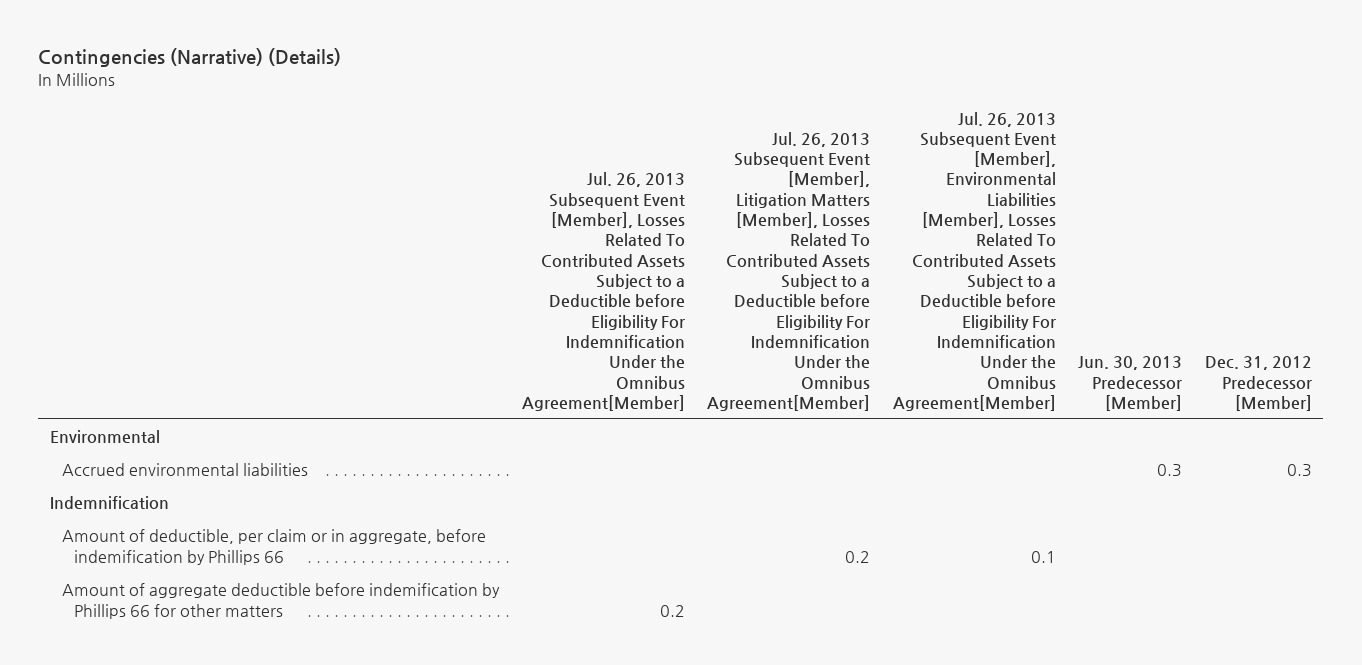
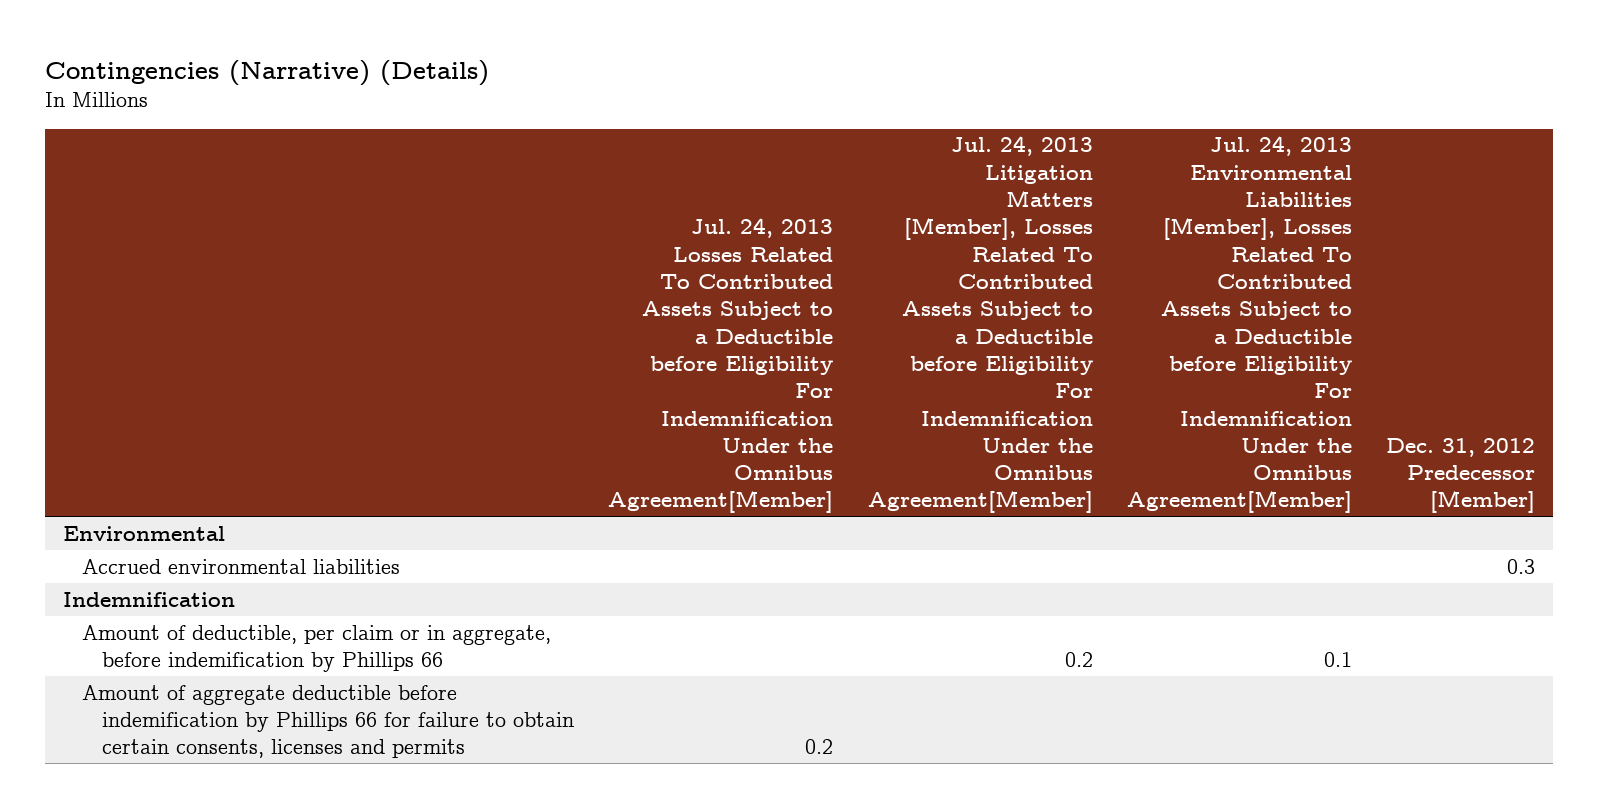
- | Jul. 26, 2013 Subsequent Event [Member], Losses Related To Contributed Assets Subject to a Deductible before Eligibility For Indemnification Under the Omnibus Agreement[Member] | Jul. 26, 2013 Subsequent Event [Member], Litigation Matters [Member], Losses Related To Contributed Assets Subject to a Deductible before Eligibility For Indemnification Under the Omnibus Agreement[Member] | Jul. 26, 2013 Subsequent Event [Member], Environmental Liabilities [Member], Losses Related To Contributed Assets Subject to a Deductible before Eligibility For Indemnification Under the Omnibus Agreement[Member] | Jun. 30, 2013 Predecessor [Member] | Dec. 31, 2012 Predecessor [Member]
+ | Jul. 24, 2013 Losses Related To Contributed Assets Subject to a Deductible before Eligibility For Indemnification Under the Omnibus Agreement[Member] | Jul. 24, 2013 Litigation Matters [Member], Losses Related To Contributed Assets Subject to a Deductible before Eligibility For Indemnification Under the Omnibus Agreement[Member] | Jul. 24, 2013 Environmental Liabilities [Member], Losses Related To Contributed Assets Subject to a Deductible before Eligibility For Indemnification Under the Omnibus Agreement[Member] | Dec. 31, 2012 Predecessor [Member]
- Amount of aggregate deductible before indemification by Phillips 66 for other matters | 0.2 | | | |
+ Amount of aggregate deductible before indemification by Phillips 66 for failure to obtain certain consents, licenses and permits | 0.2 | | |

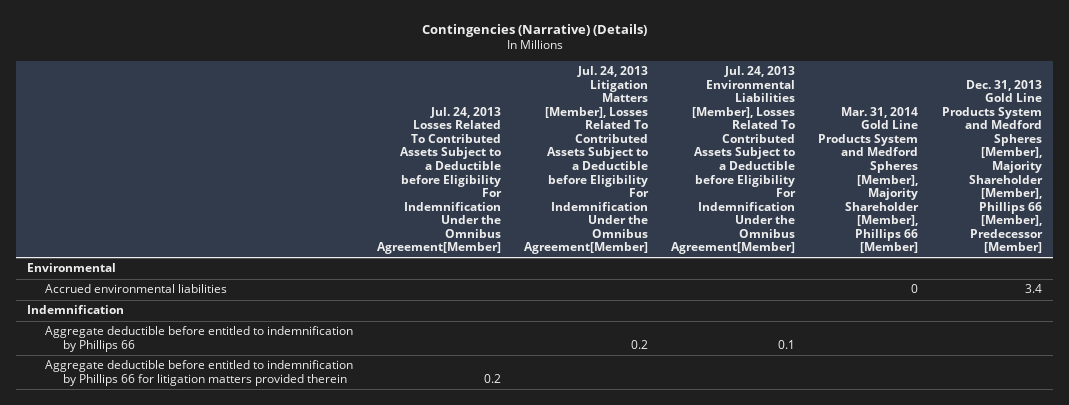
- | Jul. 24, 2013 Losses Related To Contributed Assets Subject to a Deductible before Eligibility For Indemnification Under the Omnibus Agreement[Member] | Jul. 24, 2013 Litigation Matters [Member], Losses Related To Contributed Assets Subject to a Deductible before Eligibility For Indemnification Under the Omnibus Agreement[Member] | Jul. 24, 2013 Environmental Liabilities [Member], Losses Related To Contributed Assets Subject to a Deductible before Eligibility For Indemnification Under the Omnibus Agreement[Member] | Dec. 31, 2012 Predecessor [Member]
+ | Jul. 24, 2013 Losses Related To Contributed Assets Subject to a Deductible before Eligibility For Indemnification Under the Omnibus Agreement[Member] | Jul. 24, 2013 Litigation Matters [Member], Losses Related To Contributed Assets Subject to a Deductible before Eligibility For Indemnification Under the Omnibus Agreement[Member] | Jul. 24, 2013 Environmental Liabilities [Member], Losses Related To Contributed Assets Subject to a Deductible before Eligibility For Indemnification Under the Omnibus Agreement[Member] | Mar. 31, 2014 Gold Line Products System and Medford Spheres [Member], Majority Shareholder [Member], Phillips 66 [Member] | Dec. 31, 2013 Gold Line Products System and Medford Spheres [Member], Majority Shareholder [Member], Phillips 66 [Member], Predecessor [Member]
- Amount of deductible, per claim or in aggregate, before indemification by Phillips 66 | | 0.2 | 0.1 |
- Amount of aggregate deductible before indemification by Phillips 66 for failure to obtain certain consents, licenses and permits | 0.2 | | |
+ Aggregate deductible before entitled to indemnification by Phillips 66 | | 0.2 | 0.1 | |
+ Aggregate deductible before entitled to indemnification by Phillips 66 for litigation matters provided therein | 0.2 | | | |

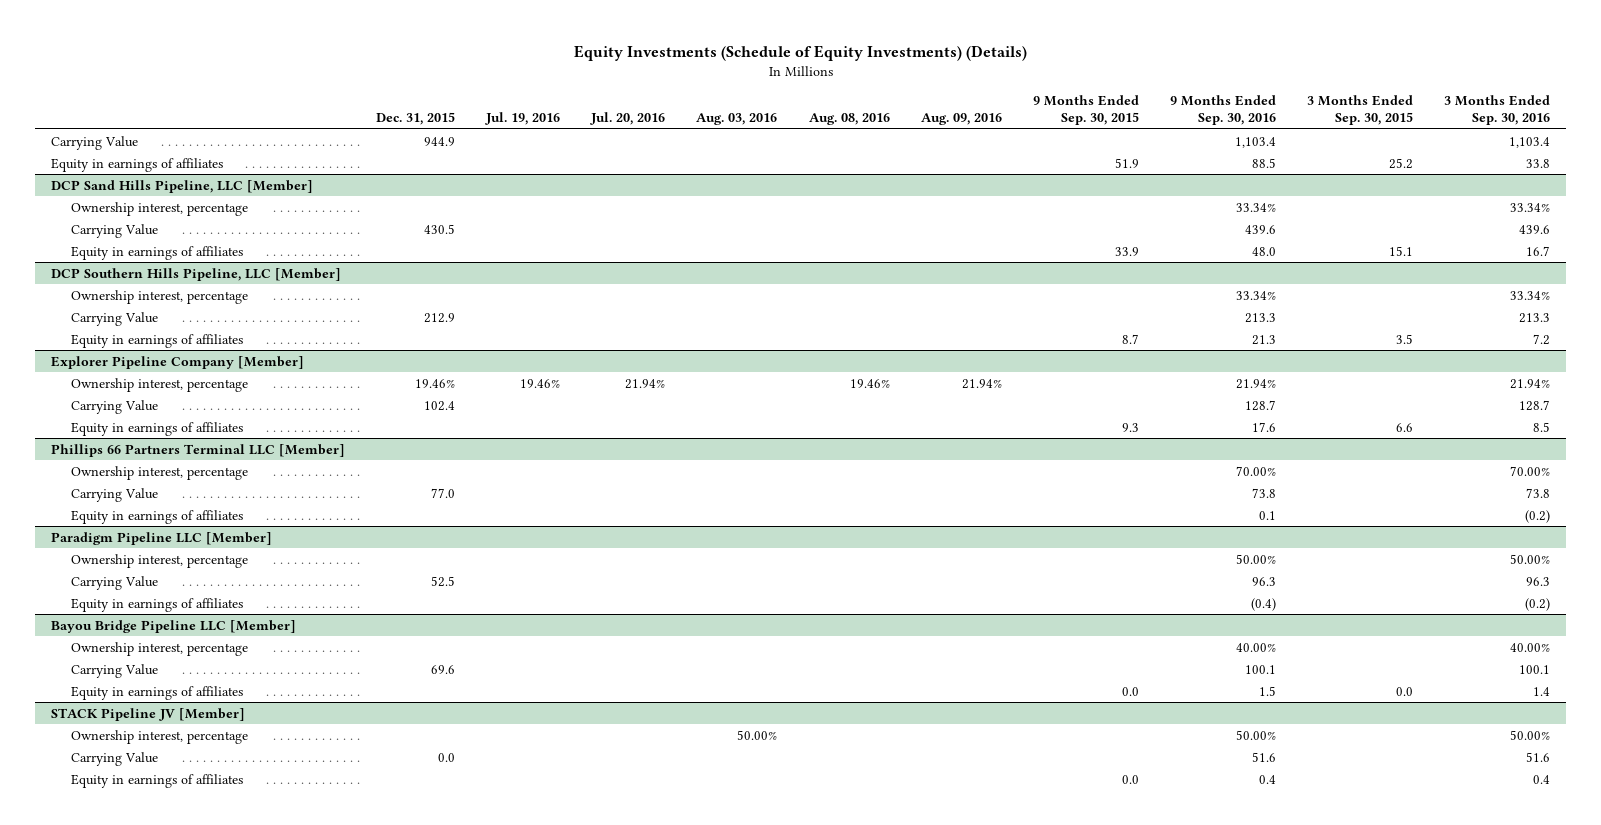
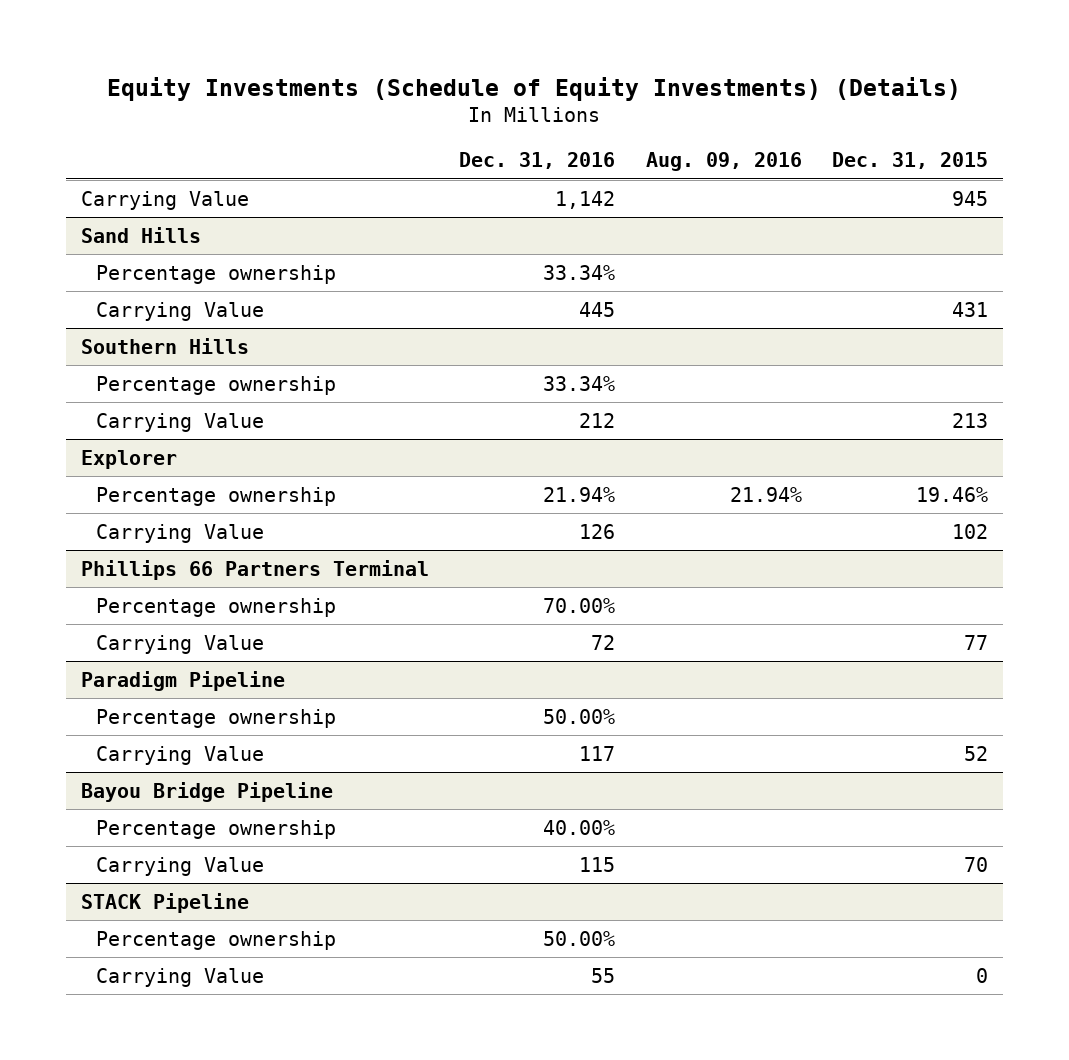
- | Dec. 31, 2015 | Jul. 19, 2016 | Jul. 20, 2016 | Aug. 03, 2016 | Aug. 08, 2016 | Aug. 09, 2016 | 9 Months Ended Sep. 30, 2015 | 9 Months Ended Sep. 30, 2016 | 3 Months Ended Sep. 30, 2015 | 3 Months Ended Sep. 30, 2016
+ | Dec. 31, 2016 | Aug. 09, 2016 | Dec. 31, 2015
- Carrying Value | 944.9 | | | | | | | 1,103.4 | | 1,103.4
- Equity in earnings of affiliates | | | | | | | 51.9 | 88.5 | 25.2 | 33.8
- DCP Sand Hills Pipeline, LLC [Member]
- Ownership interest, percentage | | | | | | | | 33.34% | | 33.34%
- Carrying Value | 430.5 | | | | | | | 439.6 | | 439.6
- Equity in earnings of affiliates | | | | | | | 33.9 | 48.0 | 15.1 | 16.7
- DCP Southern Hills Pipeline, LLC [Member]
- Ownership interest, percentage | | | | | | | | 33.34% | | 33.34%
- Carrying Value | 212.9 | | | | | | | 213.3 | | 213.3
- Equity in earnings of affiliates | | | | | | | 8.7 | 21.3 | 3.5 | 7.2
- Explorer Pipeline Company [Member]
- Ownership interest, percentage | 19.46% | 19.46% | 21.94% | | 19.46% | 21.94% | | 21.94% | | 21.94%
- Carrying Value | 102.4 | | | | | | | 128.7 | | 128.7
- Equity in earnings of affiliates | | | | | | | 9.3 | 17.6 | 6.6 | 8.5
- Phillips 66 Partners Terminal LLC [Member]
- Ownership interest, percentage | | | | | | | | 70.00% | | 70.00%
- Carrying Value | 77.0 | | | | | | | 73.8 | | 73.8
- Equity in earnings of affiliates | | | | | | | | 0.1 | | (0.2)
- Paradigm Pipeline LLC [Member]
- Ownership interest, percentage | | | | | | | | 50.00% | | 50.00%
- Carrying Value | 52.5 | | | | | | | 96.3 | | 96.3
- Equity in earnings of affiliates | | | | | | | | (0.4) | | (0.2)
- Bayou Bridge Pipeline LLC [Member]
- Ownership interest, percentage | | | | | | | | 40.00% | | 40.00%
- Carrying Value | 69.6 | | | | | | | 100.1 | | 100.1
- Equity in earnings of affiliates | | | | | | | 0.0 | 1.5 | 0.0 | 1.4
- STACK Pipeline JV [Member]
- Ownership interest, percentage | | | | 50.00% | | | | 50.00% | | 50.00%
- Carrying Value | 0.0 | | | | | | | 51.6 | | 51.6
- Equity in earnings of affiliates | | | | | | | 0.0 | 0.4 | | 0.4
+ Carrying Value | 1,142 | | 945
+ Sand Hills
+ Percentage ownership | 33.34% | |
+ Carrying Value | 445 | | 431
+ Southern Hills
+ Percentage ownership | 33.34% | |
+ Carrying Value | 212 | | 213
+ Explorer
+ Percentage ownership | 21.94% | 21.94% | 19.46%
+ Carrying Value | 126 | | 102
+ Phillips 66 Partners Terminal
+ Percentage ownership | 70.00% | |
+ Carrying Value | 72 | | 77
+ Paradigm Pipeline
+ Percentage ownership | 50.00% | |
+ Carrying Value | 117 | | 52
+ Bayou Bridge Pipeline
+ Percentage ownership | 40.00% | |
+ Carrying Value | 115 | | 70
+ STACK Pipeline
+ Percentage ownership | 50.00% | |
+ Carrying Value | 55 | | 0

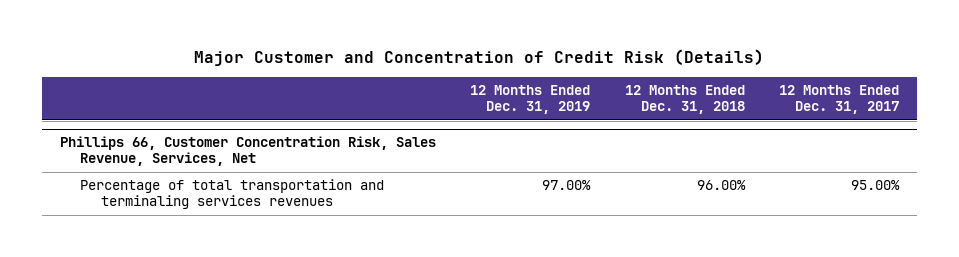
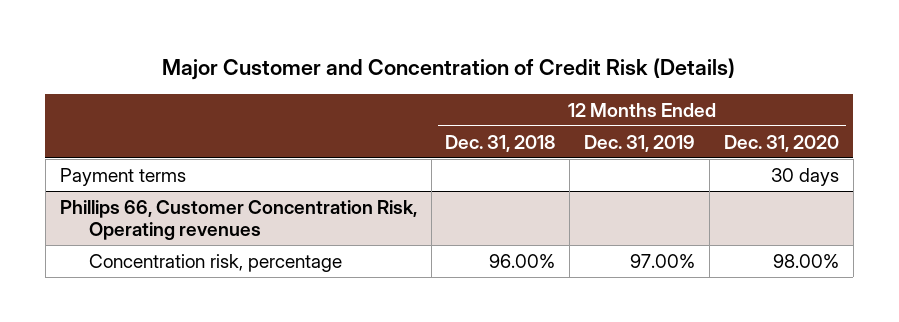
- | 12 Months Ended Dec. 31, 2019 | 12 Months Ended Dec. 31, 2018 | 12 Months Ended Dec. 31, 2017
+ | 12 Months Ended Dec. 31, 2018 | 12 Months Ended Dec. 31, 2019 | 12 Months Ended Dec. 31, 2020
- Phillips 66, Customer Concentration Risk, Sales Revenue, Services, Net
- Percentage of total transportation and terminaling services revenues | 97.00% | 96.00% | 95.00%
+ Payment terms | | | 30 days
+ Phillips 66, Customer Concentration Risk, Operating revenues
+ Concentration risk, percentage | 96.00% | 97.00% | 98.00%

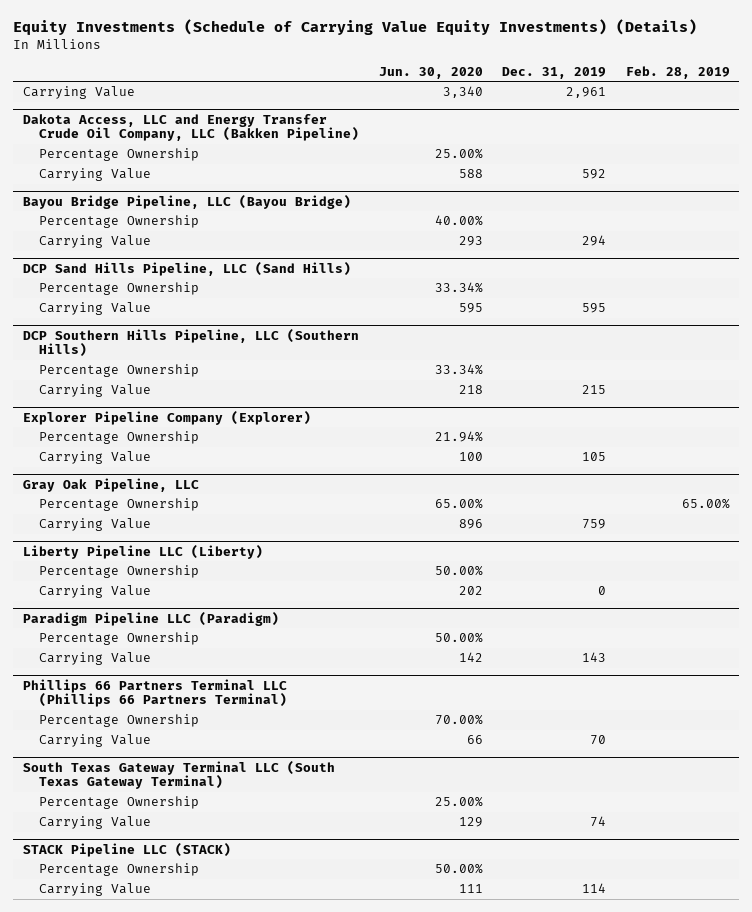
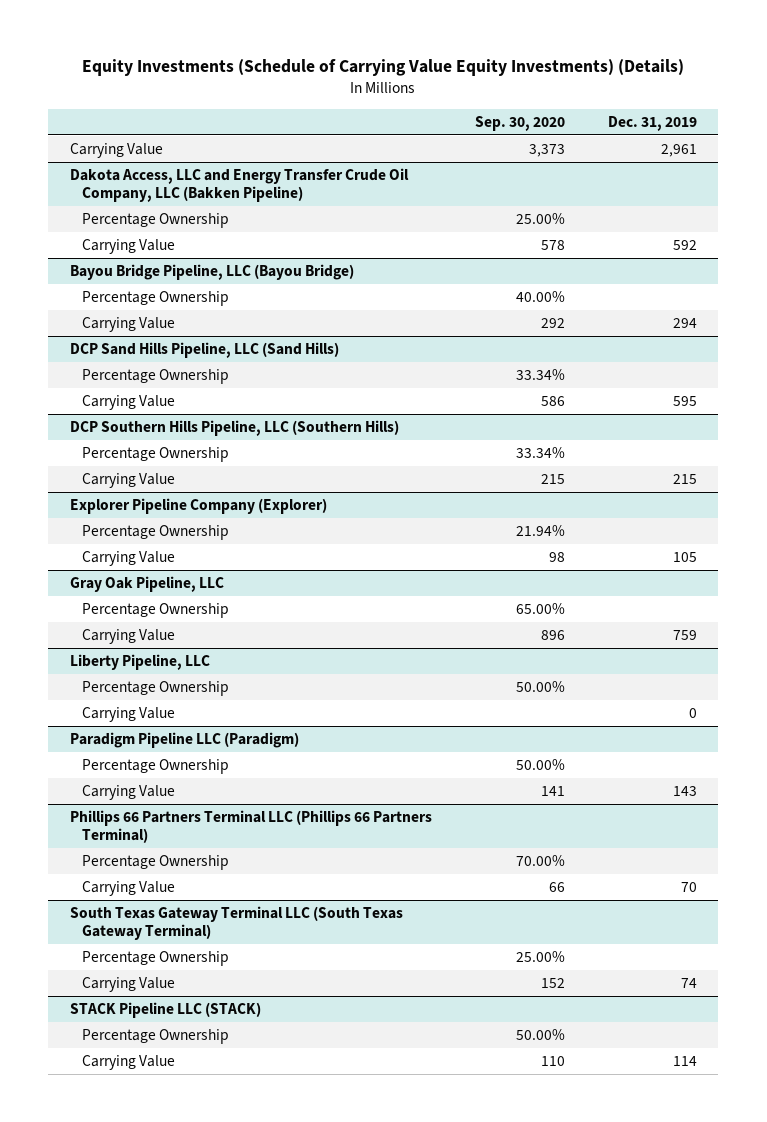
- | Jun. 30, 2020 | Dec. 31, 2019 | Feb. 28, 2019
+ | Sep. 30, 2020 | Dec. 31, 2019
- Liberty Pipeline LLC (Liberty)
+ Liberty Pipeline, LLC

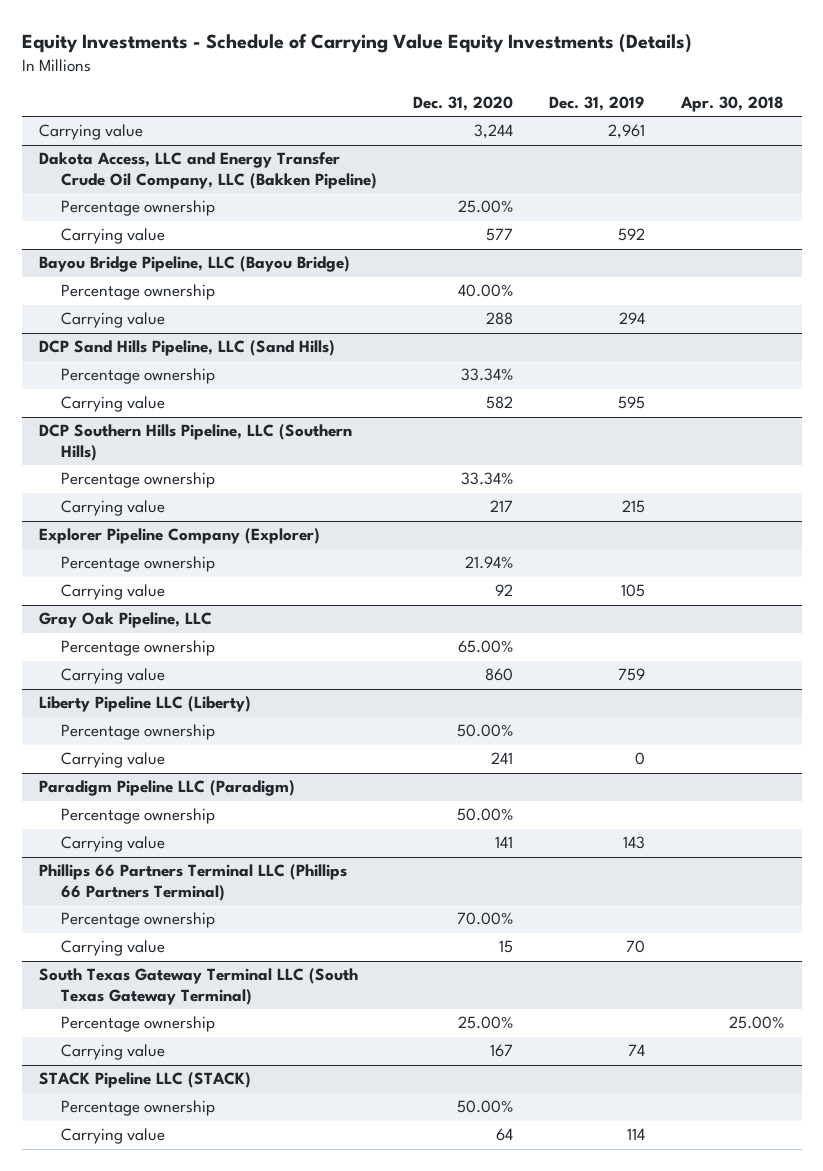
- Equity Investments (Schedule of Carrying Value Equity Investments) (Details)
+ Equity Investments - Schedule of Carrying Value Equity Investments (Details)
- | Sep. 30, 2020 | Dec. 31, 2019
+ | Dec. 31, 2020 | Dec. 31, 2019 | Apr. 30, 2018
- Carrying Value | 3,373 | 2,961
+ Carrying value | 3,244 | 2,961 |
@ Dakota Access, LLC and Energy Transfer Crude Oil Company, LLC (Bakken Pipeline)
- Percentage Ownership | 25.00% |
- Carrying Value | 578 | 592
+ Percentage ownership | 25.00% | |
+ Carrying value | 577 | 592 |
@ Bayou Bridge Pipeline, LLC (Bayou Bridge)
- Percentage Ownership | 40.00% |
- Carrying Value | 292 | 294
+ Percentage ownership | 40.00% | |
+ Carrying value | 288 | 294 |
@ DCP Sand Hills Pipeline, LLC (Sand Hills)
- Percentage Ownership | 33.34% |
- Carrying Value | 586 | 595
+ Percentage ownership | 33.34% | |
+ Carrying value | 582 | 595 |
@ DCP Southern Hills Pipeline, LLC (Southern Hills)
- Percentage Ownership | 33.34% |
- Carrying Value | 215 | 215
+ Percentage ownership | 33.34% | |
+ Carrying value | 217 | 215 |
@ Explorer Pipeline Company (Explorer)
- Percentage Ownership | 21.94% |
- Carrying Value | 98 | 105
+ Percentage ownership | 21.94% | |
+ Carrying value | 92 | 105 |
@ Gray Oak Pipeline, LLC
- Percentage Ownership | 65.00% |
- Carrying Value | 896 | 759
- Liberty Pipeline, LLC
- Percentage Ownership | 50.00% |
- Carrying Value | | 0
@ Gray Oak Pipeline, LLC
+ Percentage ownership | 65.00% | |
+ Carrying value | 860 | 759 |
+ Liberty Pipeline LLC (Liberty)
+ Percentage ownership | 50.00% | |
+ Carrying value | 241 | 0 |
@ Paradigm Pipeline LLC (Paradigm)
- Percentage Ownership | 50.00% |
- Carrying Value | 141 | 143
+ Percentage ownership | 50.00% | |
+ Carrying value | 141 | 143 |
@ Phillips 66 Partners Terminal LLC (Phillips 66 Partners Terminal)
- Percentage Ownership | 70.00% |
- Carrying Value | 66 | 70
+ Percentage ownership | 70.00% | |
+ Carrying value | 15 | 70 |
@ South Texas Gateway Terminal LLC (South Texas Gateway Terminal)
- Percentage Ownership | 25.00% |
- Carrying Value | 152 | 74
+ Percentage ownership | 25.00% | | 25.00%
+ Carrying value | 167 | 74 |
@ STACK Pipeline LLC (STACK)
- Percentage Ownership | 50.00% |
- Carrying Value | 110 | 114
+ Percentage ownership | 50.00% | |
+ Carrying value | 64 | 114 |

